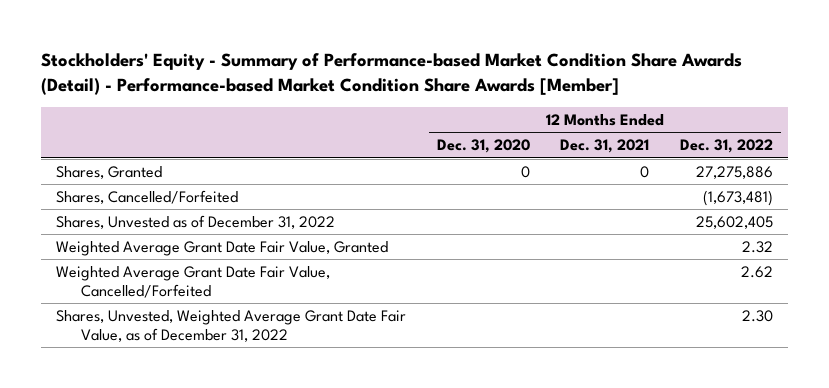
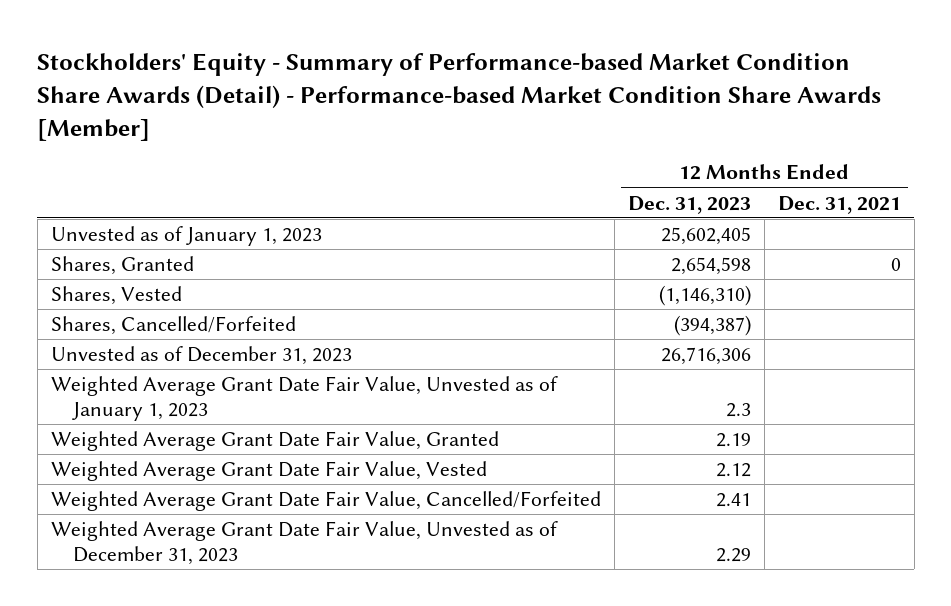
- | 12 Months Ended Dec. 31, 2020 | 12 Months Ended Dec. 31, 2021 | 12 Months Ended Dec. 31, 2022
+ | 12 Months Ended Dec. 31, 2023 | 12 Months Ended Dec. 31, 2021
+ Unvested as of January 1, 2023 | 25,602,405 |
+ Shares, Vested | (1,146,310) |
- Shares, Unvested as of December 31, 2022 | | | 25,602,405
+ Unvested as of December 31, 2023 | 26,716,306 |
+ Weighted Average Grant Date Fair Value, Unvested as of January 1, 2023 | 2.3 |
+ Weighted Average Grant Date Fair Value, Vested | 2.12 |
- Shares, Unvested, Weighted Average Grant Date Fair Value, as of December 31, 2022 | | | 2.30
+ Weighted Average Grant Date Fair Value, Unvested as of December 31, 2023 | 2.29 |

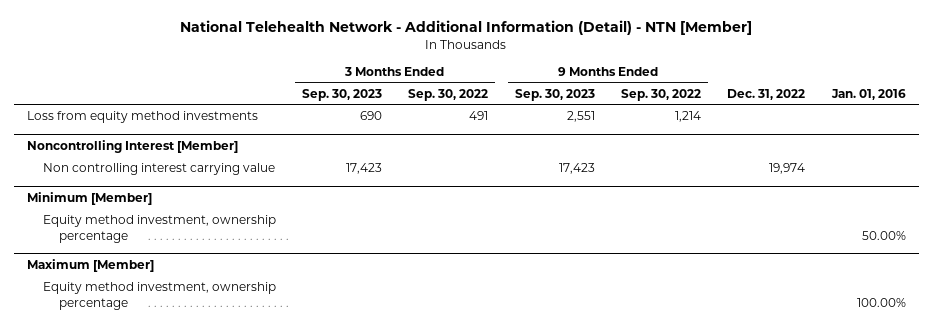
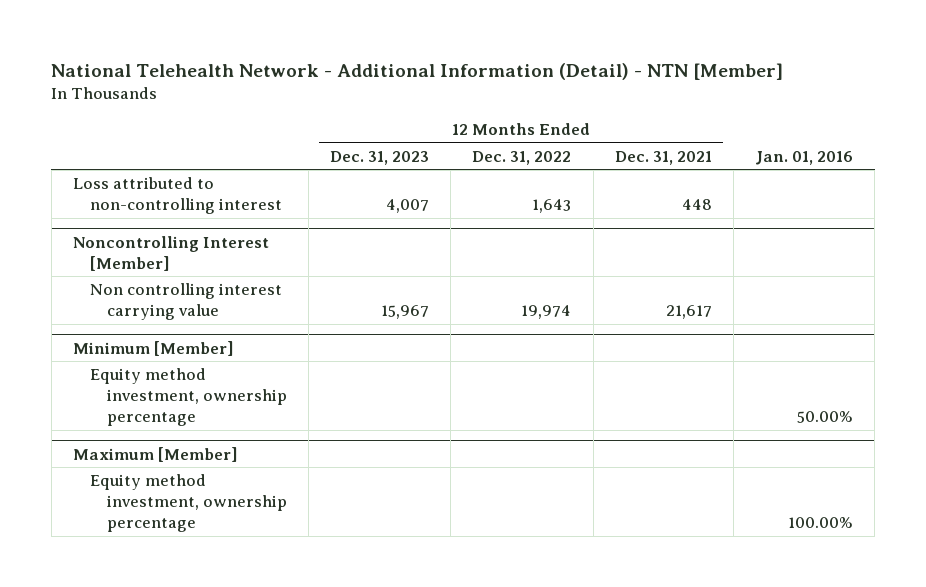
- | 3 Months Ended Sep. 30, 2023 | 3 Months Ended Sep. 30, 2022 | 9 Months Ended Sep. 30, 2023 | 9 Months Ended Sep. 30, 2022 | Dec. 31, 2022 | Jan. 01, 2016
+ | 12 Months Ended Dec. 31, 2023 | 12 Months Ended Dec. 31, 2022 | 12 Months Ended Dec. 31, 2021 | Jan. 01, 2016
- Loss from equity method investments | 690 | 491 | 2,551 | 1,214 | |
+ Loss attributed to non-controlling interest | 4,007 | 1,643 | 448 |

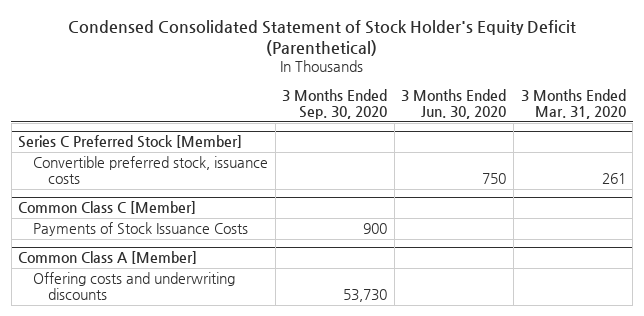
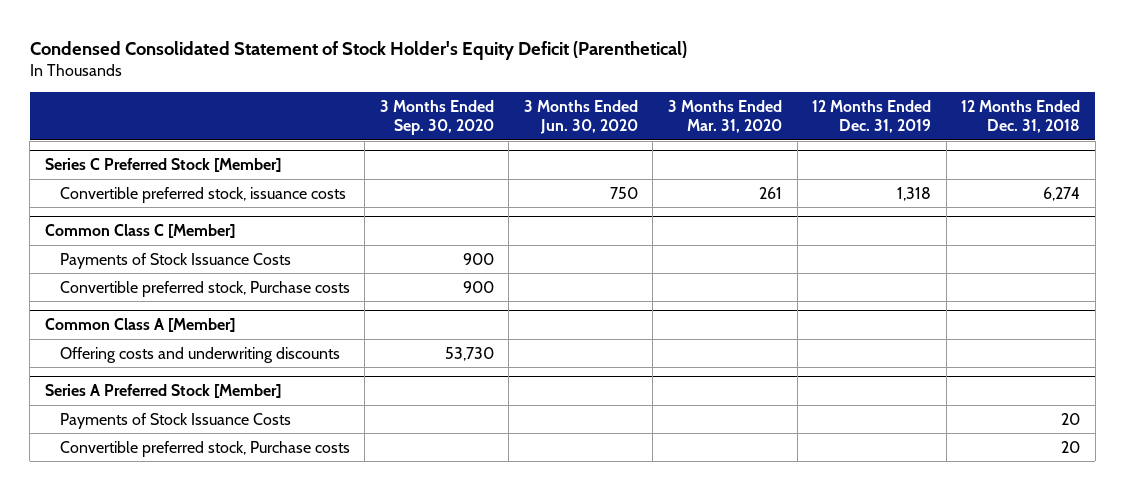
- | 3 Months Ended Sep. 30, 2020 | 3 Months Ended Jun. 30, 2020 | 3 Months Ended Mar. 31, 2020
+ | 3 Months Ended Sep. 30, 2020 | 3 Months Ended Jun. 30, 2020 | 3 Months Ended Mar. 31, 2020 | 12 Months Ended Dec. 31, 2019 | 12 Months Ended Dec. 31, 2018
@ Common Class C [Member]
+ Convertible preferred stock, Purchase costs | 900 | | | |
+ Series A Preferred Stock [Member]
+ Payments of Stock Issuance Costs | | | | | 20
+ Convertible preferred stock, Purchase costs | | | | | 20

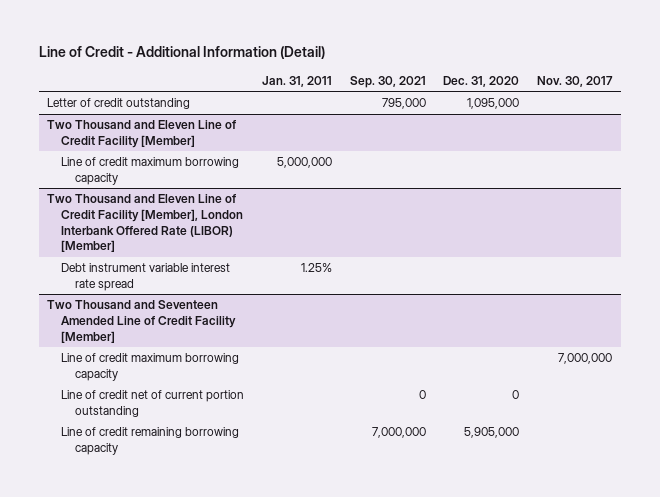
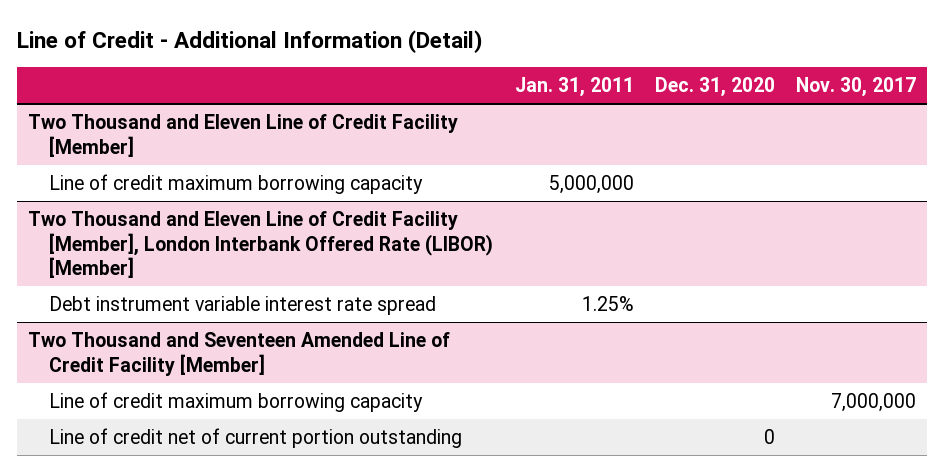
- | Jan. 31, 2011 | Sep. 30, 2021 | Dec. 31, 2020 | Nov. 30, 2017
+ | Jan. 31, 2011 | Dec. 31, 2020 | Nov. 30, 2017
- Letter of credit outstanding | | 795,000 | 1,095,000 |
@ Two Thousand and Seventeen Amended Line of Credit Facility [Member]
- Line of credit remaining borrowing capacity | | 7,000,000 | 5,905,000 |

